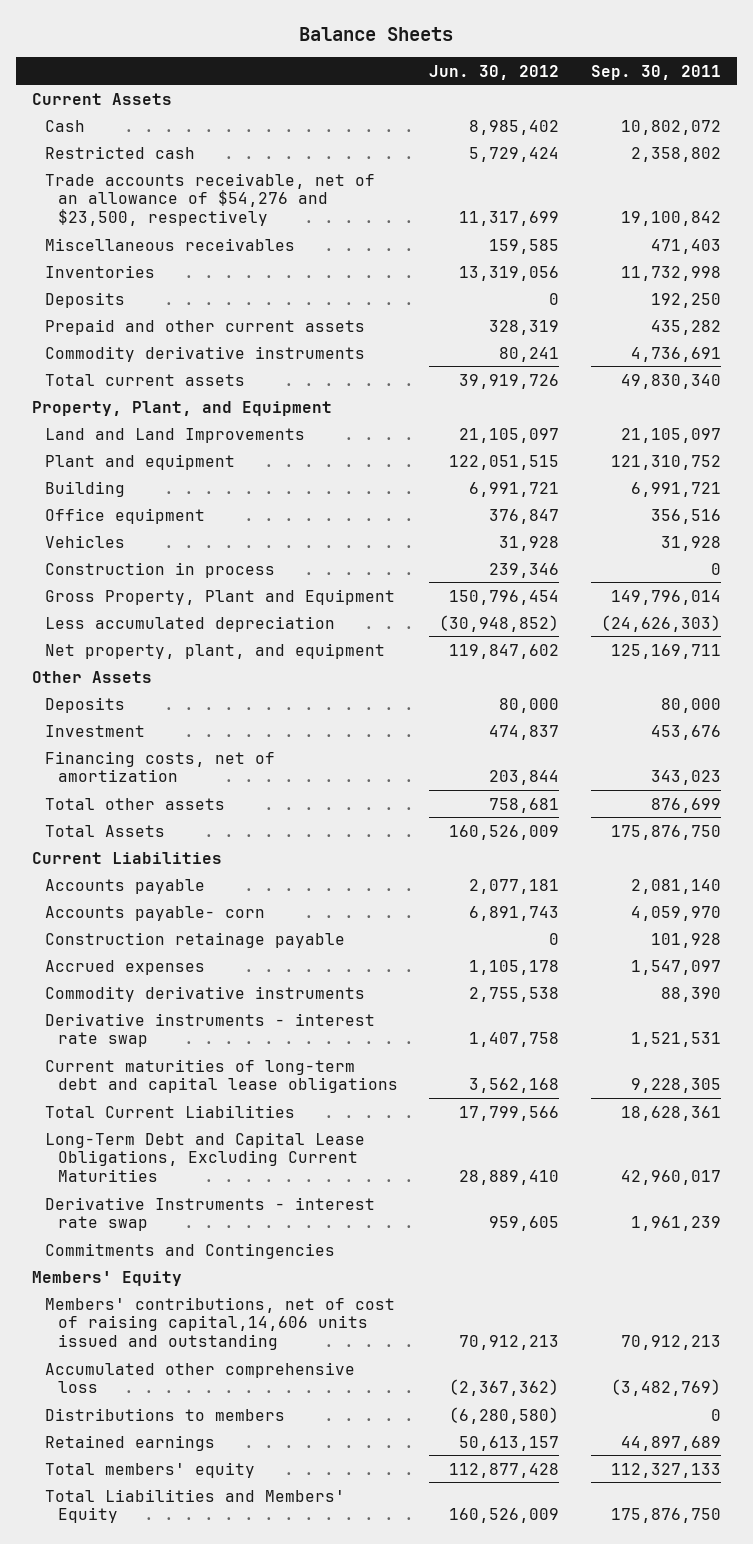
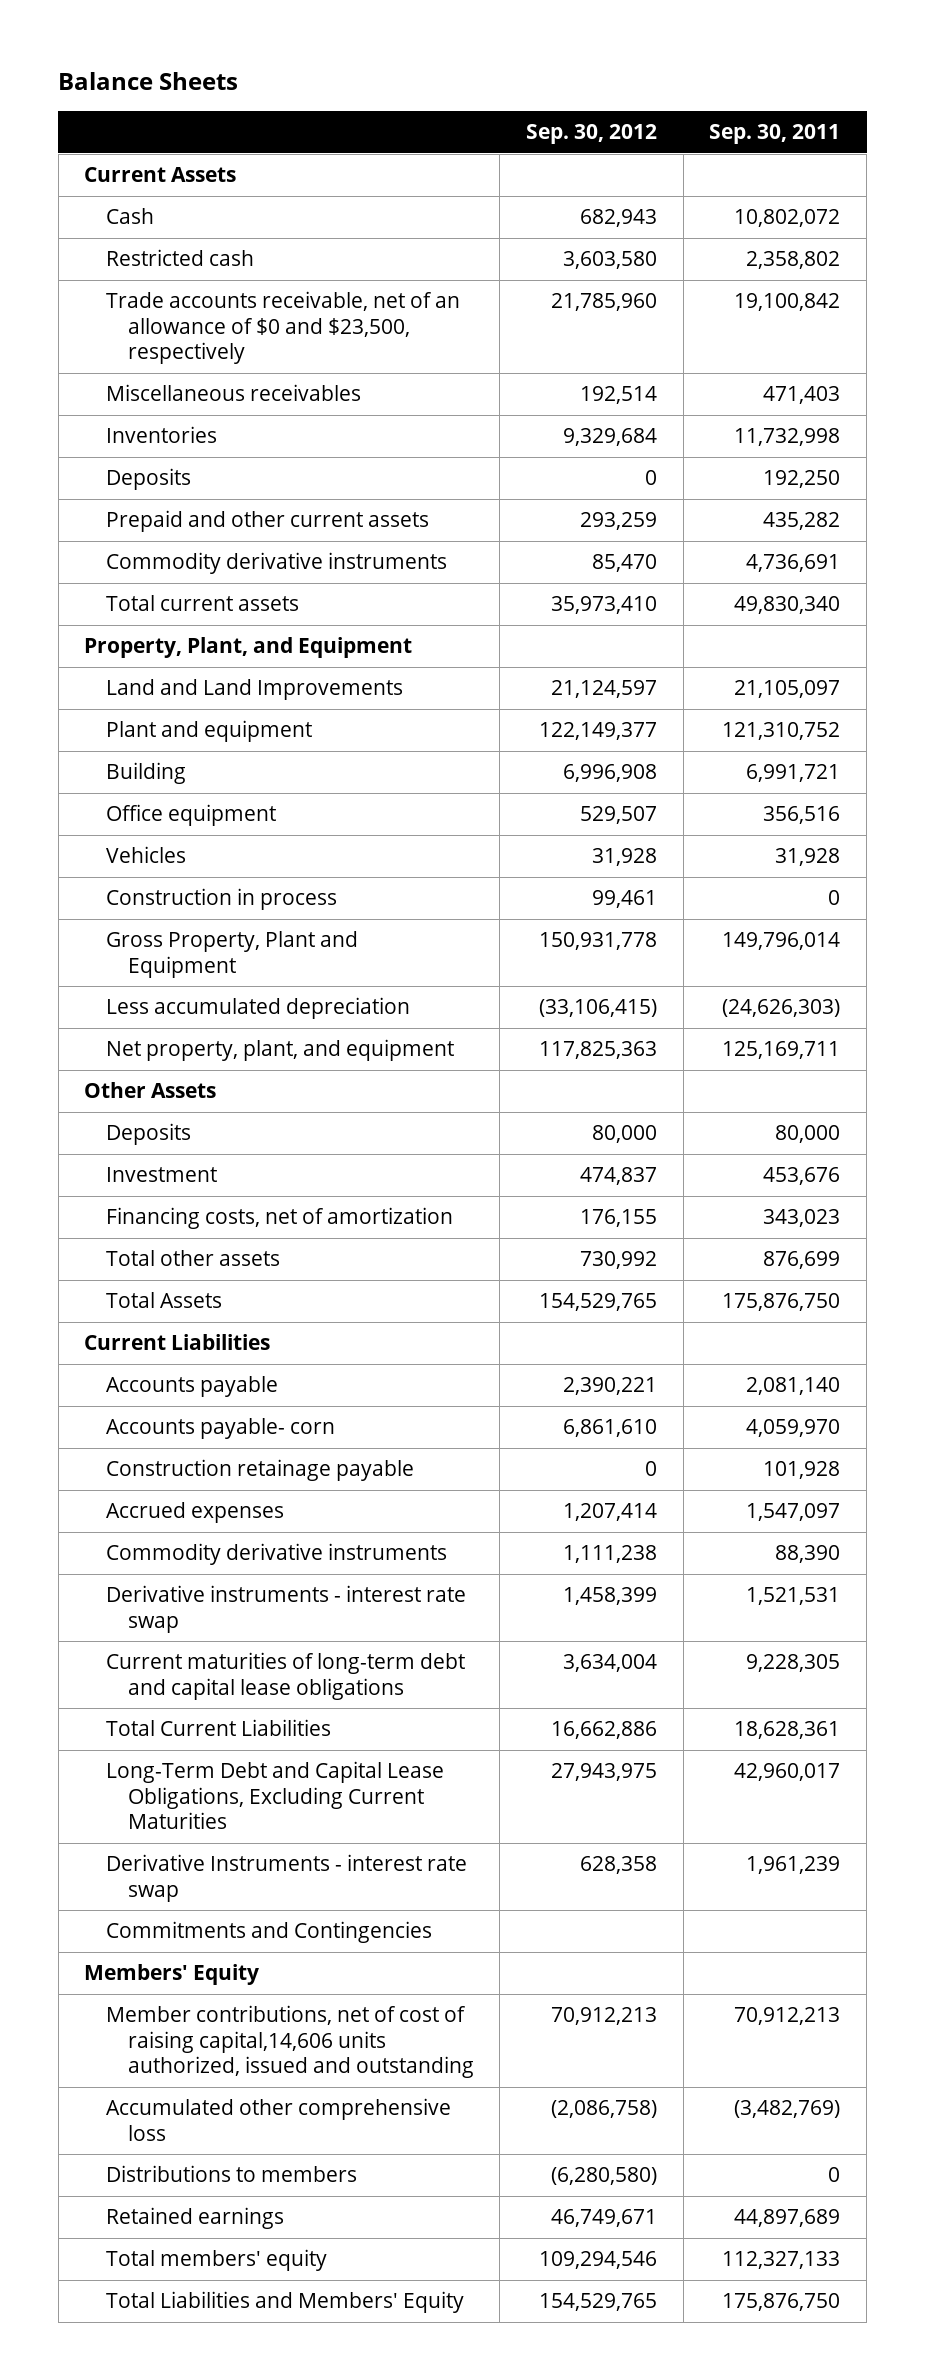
- | Jun. 30, 2012 | Sep. 30, 2011
+ | Sep. 30, 2012 | Sep. 30, 2011
- Trade accounts receivable, net of an allowance of $54,276 and $23,500, respectively | 11,317,699 | 19,100,842
+ Trade accounts receivable, net of an allowance of $0 and $23,500, respectively | 21,785,960 | 19,100,842
- Members' contributions, net of cost of raising capital,14,606 units issued and outstanding | 70,912,213 | 70,912,213
+ Member contributions, net of cost of raising capital,14,606 units authorized, issued and outstanding | 70,912,213 | 70,912,213

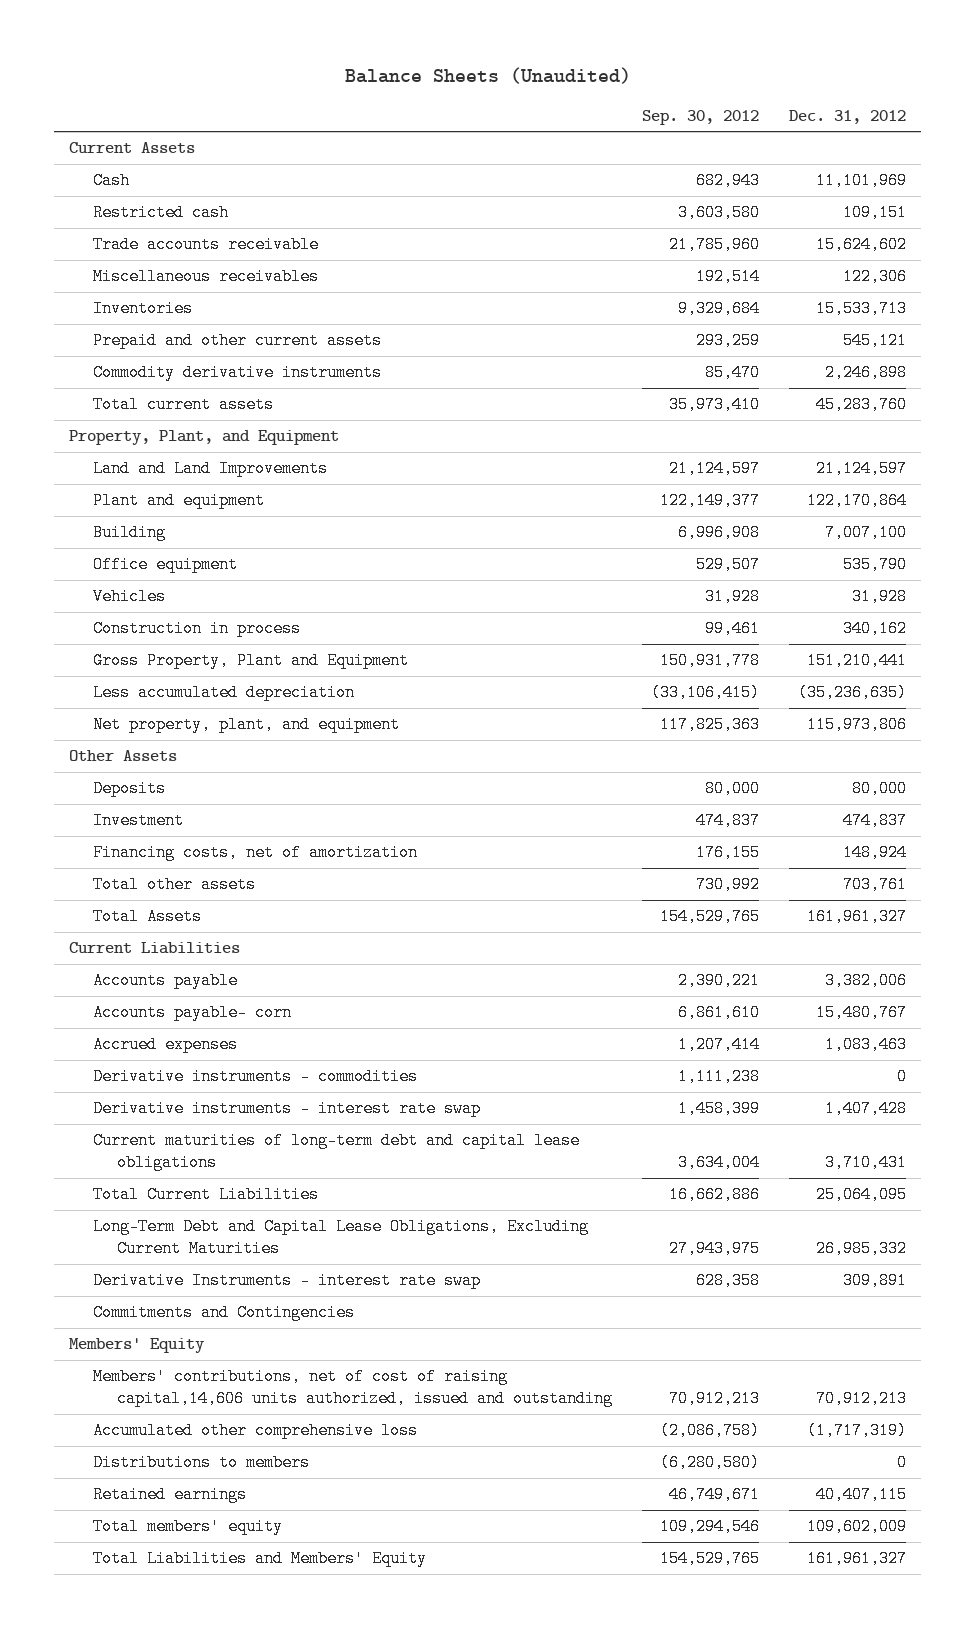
- Balance Sheets
+ Balance Sheets (Unaudited)
- | Sep. 30, 2012 | Sep. 30, 2011
+ | Sep. 30, 2012 | Dec. 31, 2012
- Trade accounts receivable, net of an allowance of $0 and $23,500, respectively | 21,785,960 | 19,100,842
+ Trade accounts receivable | 21,785,960 | 15,624,602
- Deposits | 0 | 192,250
- Construction retainage payable | 0 | 101,928
- Commodity derivative instruments | 1,111,238 | 88,390
+ Derivative instruments - commodities | 1,111,238 | 0
- Member contributions, net of cost of raising capital,14,606 units authorized, issued and outstanding | 70,912,213 | 70,912,213
+ Members' contributions, net of cost of raising capital,14,606 units authorized, issued and outstanding | 70,912,213 | 70,912,213

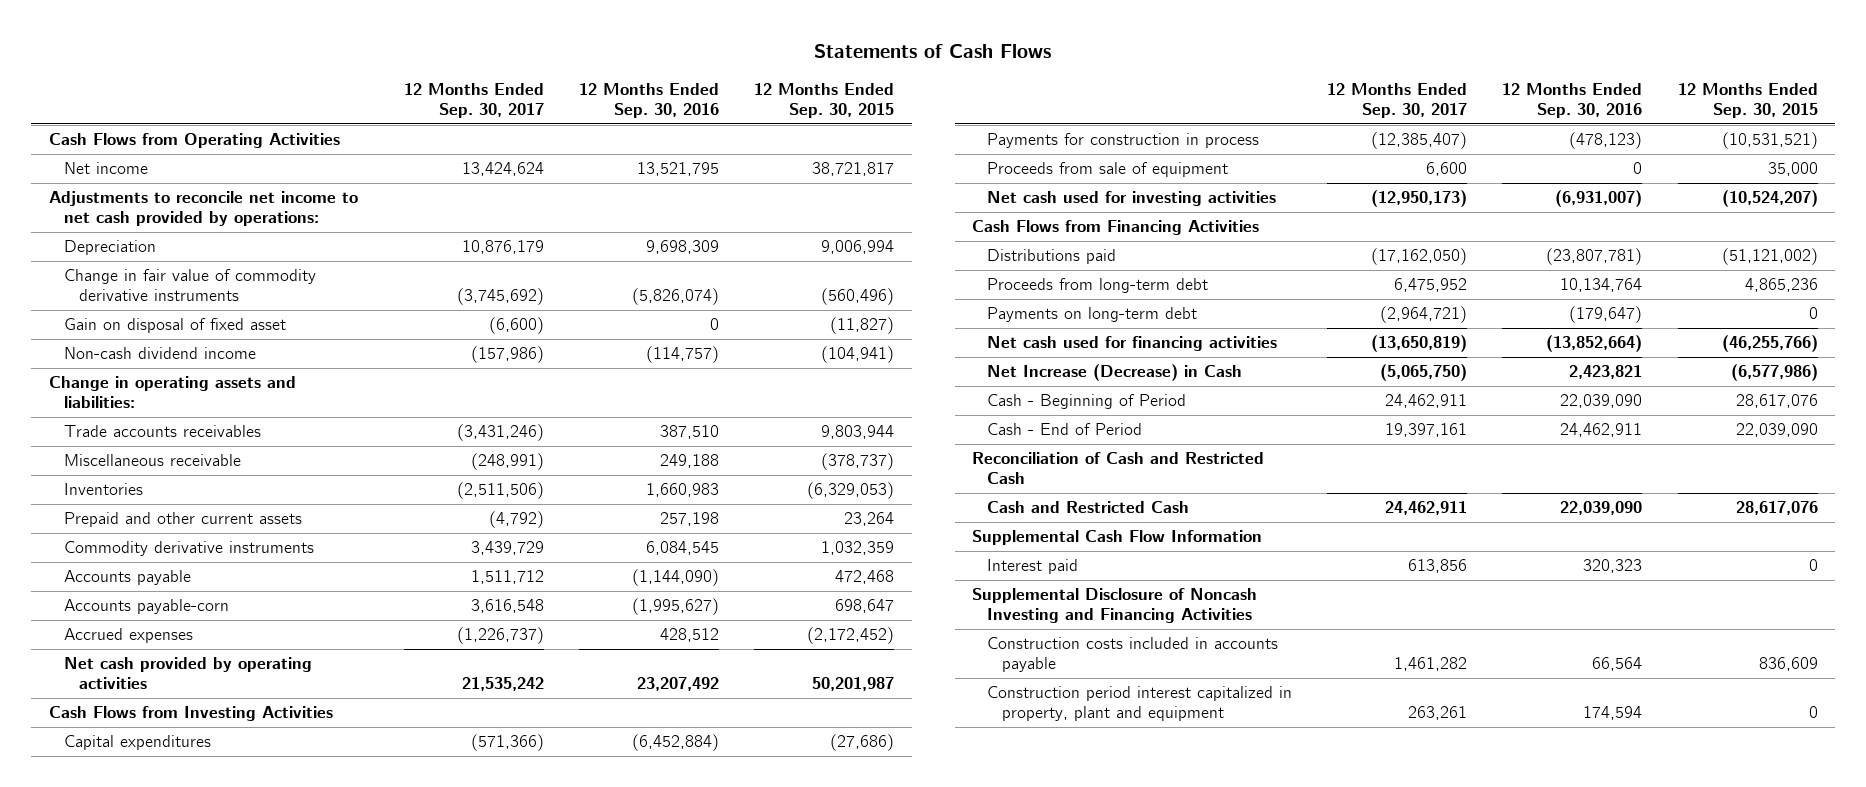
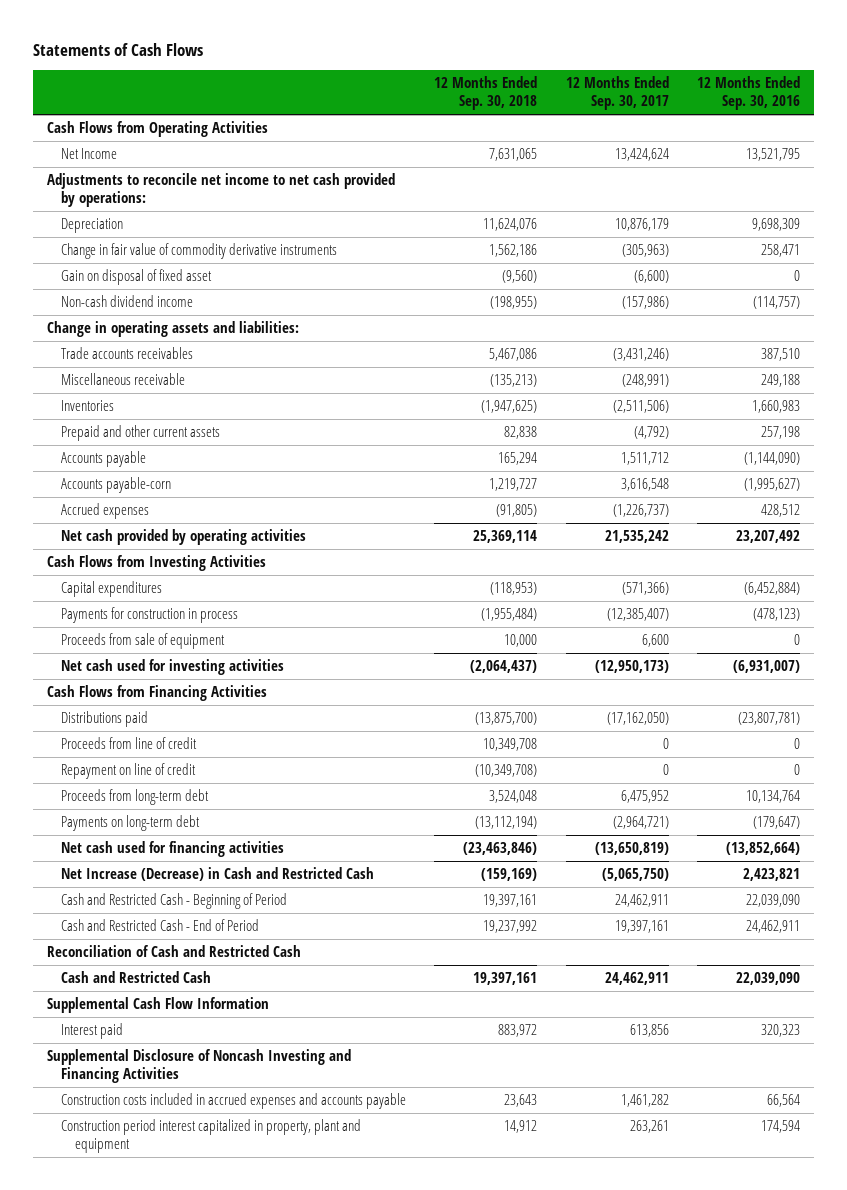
- | 12 Months Ended Sep. 30, 2017 | 12 Months Ended Sep. 30, 2016 | 12 Months Ended Sep. 30, 2015
+ | 12 Months Ended Sep. 30, 2018 | 12 Months Ended Sep. 30, 2017 | 12 Months Ended Sep. 30, 2016
- Net income | 13,424,624 | 13,521,795 | 38,721,817
+ Net Income | 7,631,065 | 13,424,624 | 13,521,795
- Change in fair value of commodity derivative instruments | (3,745,692) | (5,826,074) | (560,496)
+ Change in fair value of commodity derivative instruments | 1,562,186 | (305,963) | 258,471
- Commodity derivative instruments | 3,439,729 | 6,084,545 | 1,032,359
+ Proceeds from line of credit | 10,349,708 | 0 | 0
+ Repayment on line of credit | (10,349,708) | 0 | 0
- Net Increase (Decrease) in Cash | (5,065,750) | 2,423,821 | (6,577,986)
- Cash - Beginning of Period | 24,462,911 | 22,039,090 | 28,617,076
- Cash - End of Period | 19,397,161 | 24,462,911 | 22,039,090
+ Net Increase (Decrease) in Cash and Restricted Cash | (159,169) | (5,065,750) | 2,423,821
+ Cash and Restricted Cash - Beginning of Period | 19,397,161 | 24,462,911 | 22,039,090
+ Cash and Restricted Cash - End of Period | 19,237,992 | 19,397,161 | 24,462,911
- Construction costs included in accounts payable | 1,461,282 | 66,564 | 836,609
+ Construction costs included in accrued expenses and accounts payable | 23,643 | 1,461,282 | 66,564

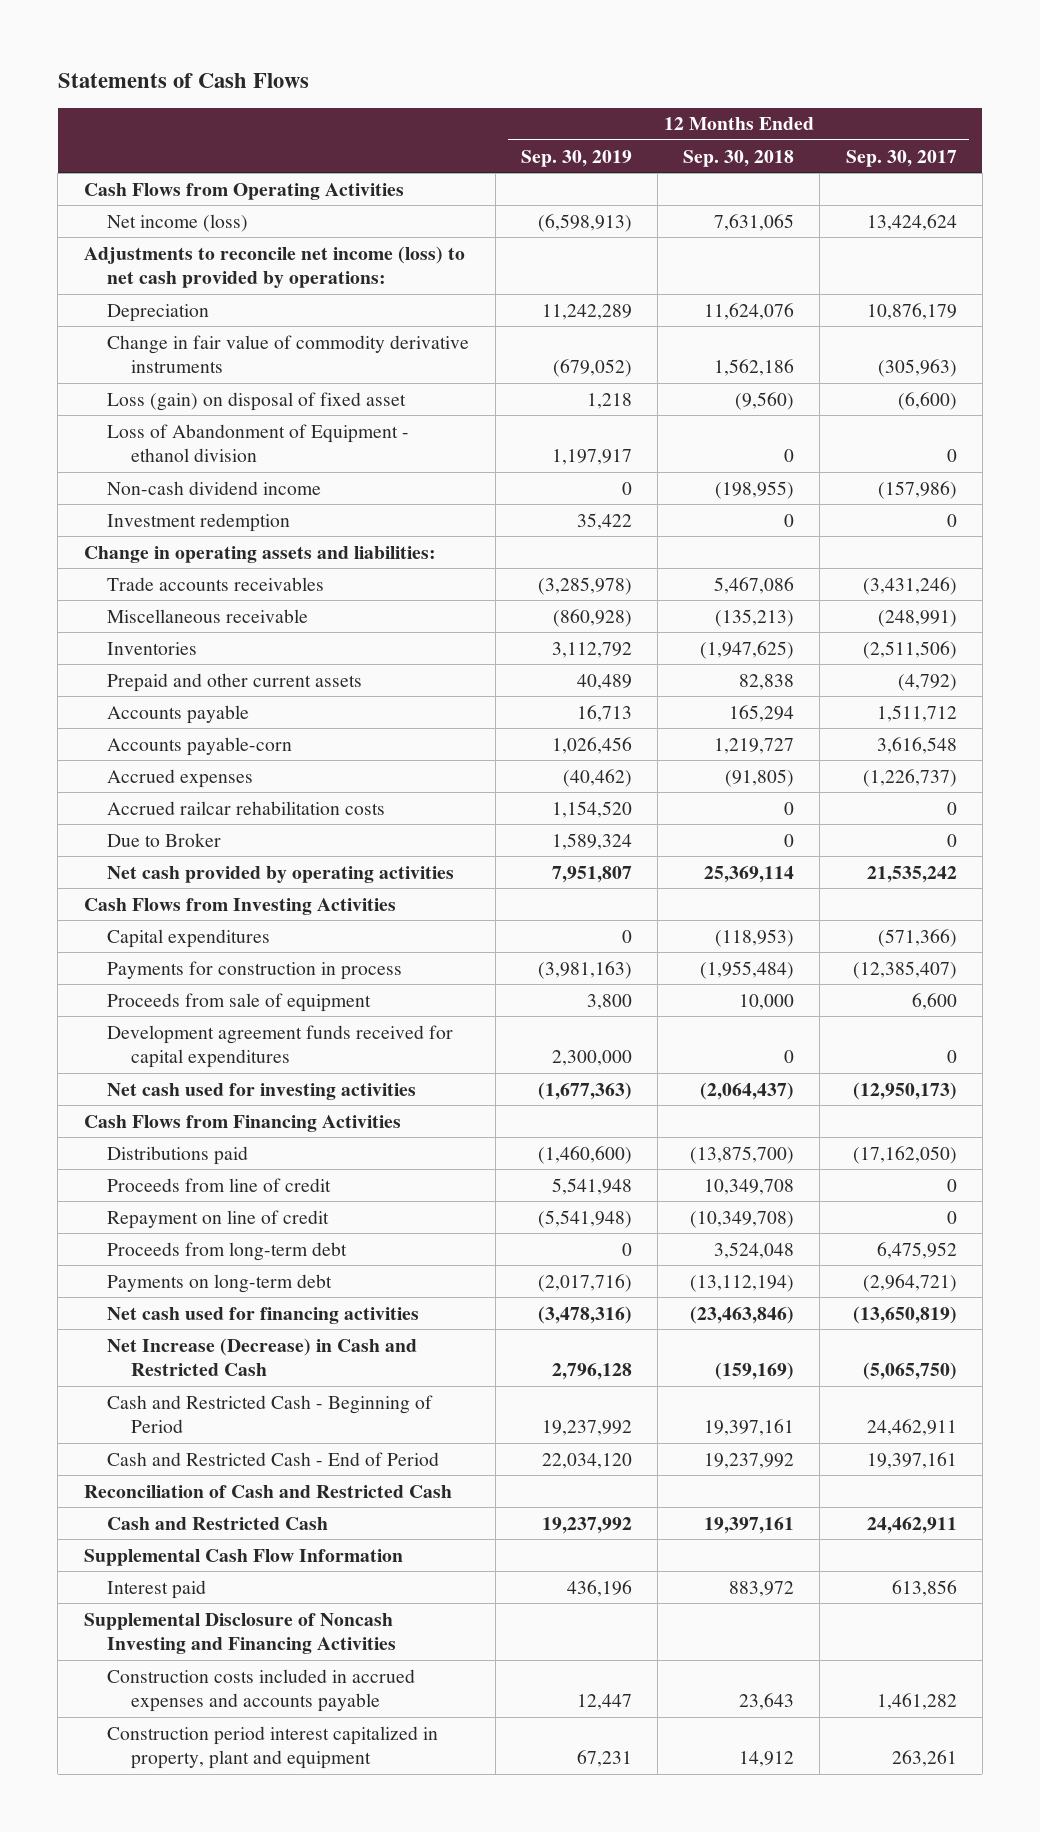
- | 12 Months Ended Sep. 30, 2018 | 12 Months Ended Sep. 30, 2017 | 12 Months Ended Sep. 30, 2016
+ | 12 Months Ended Sep. 30, 2019 | 12 Months Ended Sep. 30, 2018 | 12 Months Ended Sep. 30, 2017
- Net Income | 7,631,065 | 13,424,624 | 13,521,795
- Adjustments to reconcile net income to net cash provided by operations:
+ Net income (loss) | (6,598,913) | 7,631,065 | 13,424,624
+ Adjustments to reconcile net income (loss) to net cash provided by operations:
- Gain on disposal of fixed asset | (9,560) | (6,600) | 0
+ Loss (gain) on disposal of fixed asset | 1,218 | (9,560) | (6,600)
+ Loss of Abandonment of Equipment - ethanol division | 1,197,917 | 0 | 0
+ Investment redemption | 35,422 | 0 | 0
+ Accrued railcar rehabilitation costs | 1,154,520 | 0 | 0
+ Due to Broker | 1,589,324 | 0 | 0
+ Development agreement funds received for capital expenditures | 2,300,000 | 0 | 0

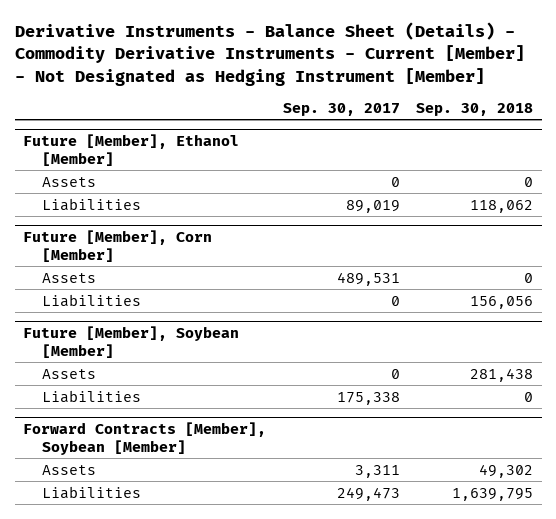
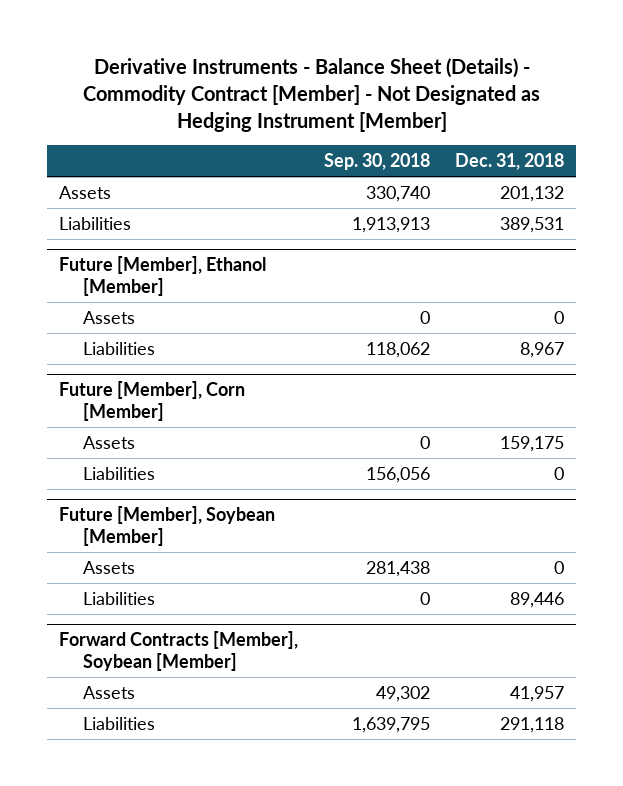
- Derivative Instruments - Balance Sheet (Details) - Commodity Derivative Instruments - Current [Member] - Not Designated as Hedging Instrument [Member]
+ Derivative Instruments - Balance Sheet (Details) - Commodity Contract [Member] - Not Designated as Hedging Instrument [Member]
- | Sep. 30, 2017 | Sep. 30, 2018
+ | Sep. 30, 2018 | Dec. 31, 2018
+ Assets | 330,740 | 201,132
+ Liabilities | 1,913,913 | 389,531

